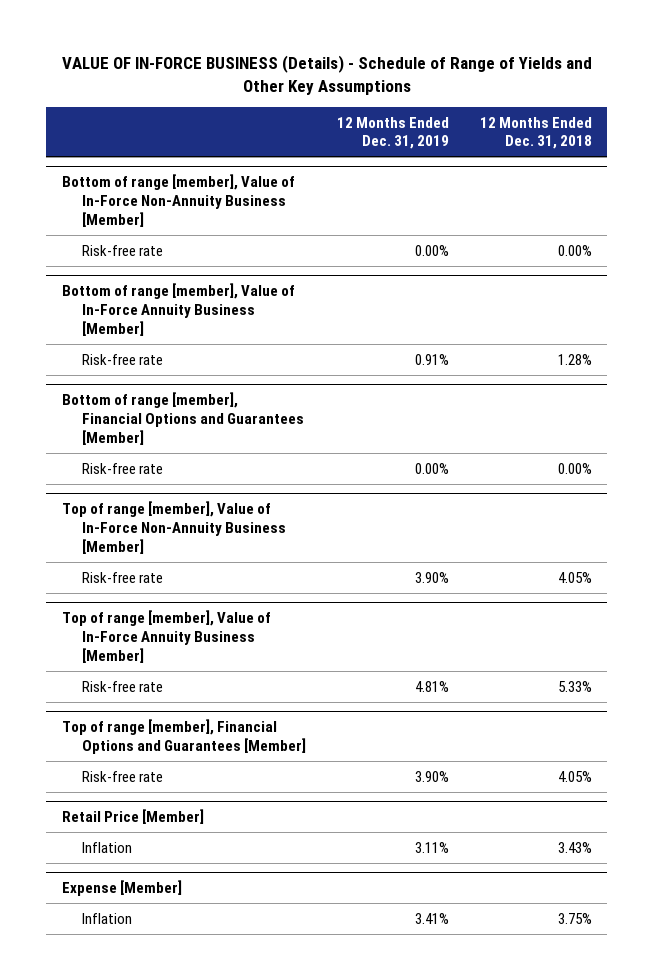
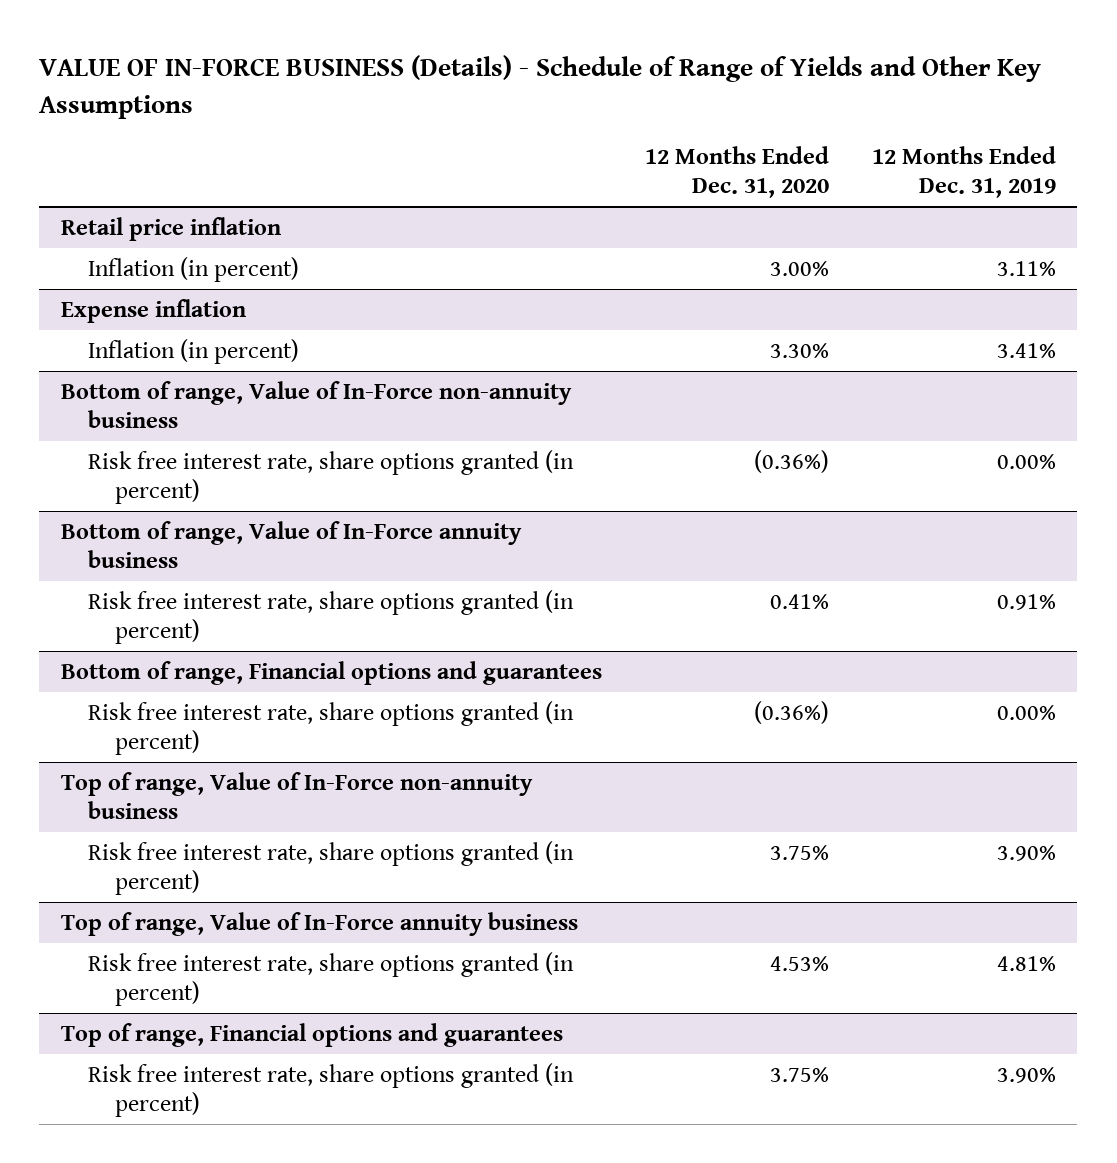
- | 12 Months Ended Dec. 31, 2019 | 12 Months Ended Dec. 31, 2018
+ | 12 Months Ended Dec. 31, 2020 | 12 Months Ended Dec. 31, 2019
- Bottom of range [member], Value of In-Force Non-Annuity Business [Member]
- Risk-free rate | 0.00% | 0.00%
- Bottom of range [member], Value of In-Force Annuity Business [Member]
- Risk-free rate | 0.91% | 1.28%
- Bottom of range [member], Financial Options and Guarantees [Member]
- Risk-free rate | 0.00% | 0.00%
- Top of range [member], Value of In-Force Non-Annuity Business [Member]
- Risk-free rate | 3.90% | 4.05%
- Top of range [member], Value of In-Force Annuity Business [Member]
- Risk-free rate | 4.81% | 5.33%
- Top of range [member], Financial Options and Guarantees [Member]
- Risk-free rate | 3.90% | 4.05%
- Retail Price [Member]
- Inflation | 3.11% | 3.43%
- Expense [Member]
- Inflation | 3.41% | 3.75%
+ Retail price inflation
+ Inflation (in percent) | 3.00% | 3.11%
+ Expense inflation
+ Inflation (in percent) | 3.30% | 3.41%
+ Bottom of range, Value of In-Force non-annuity business
+ Risk free interest rate, share options granted (in percent) | (0.36%) | 0.00%
+ Bottom of range, Value of In-Force annuity business
+ Risk free interest rate, share options granted (in percent) | 0.41% | 0.91%
+ Bottom of range, Financial options and guarantees
+ Risk free interest rate, share options granted (in percent) | (0.36%) | 0.00%
+ Top of range, Value of In-Force non-annuity business
+ Risk free interest rate, share options granted (in percent) | 3.75% | 3.90%
+ Top of range, Value of In-Force annuity business
+ Risk free interest rate, share options granted (in percent) | 4.53% | 4.81%
+ Top of range, Financial options and guarantees
+ Risk free interest rate, share options granted (in percent) | 3.75% | 3.90%

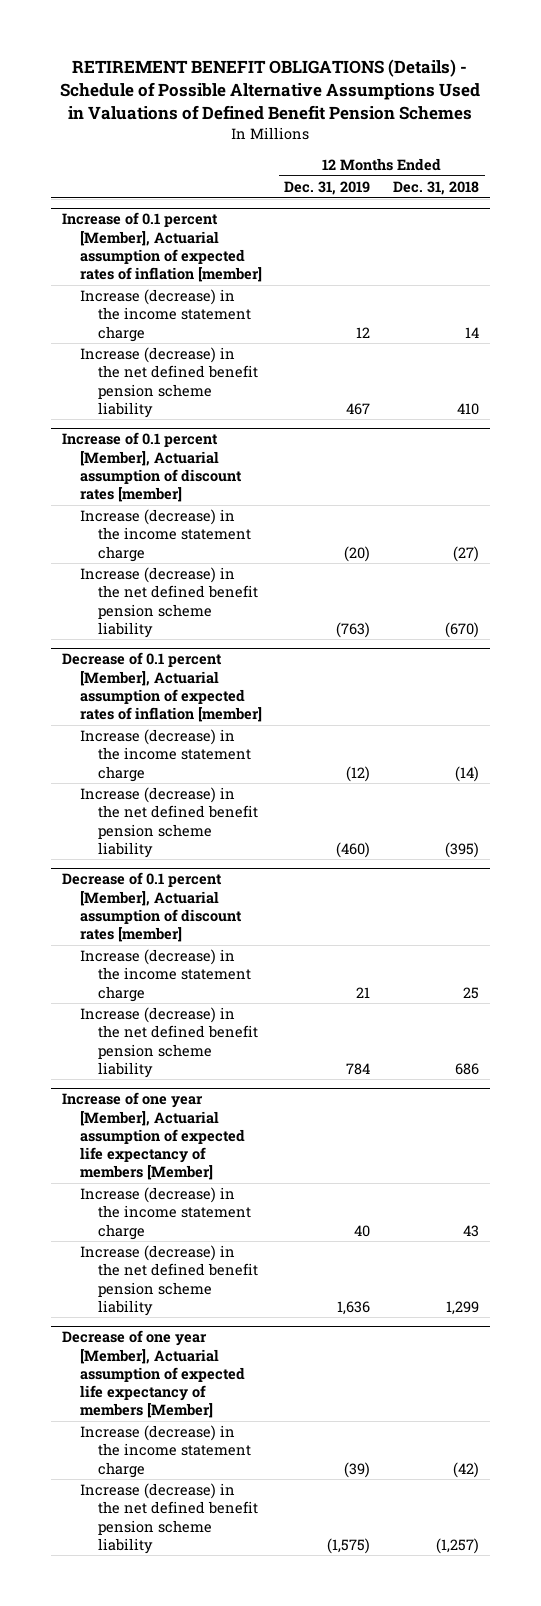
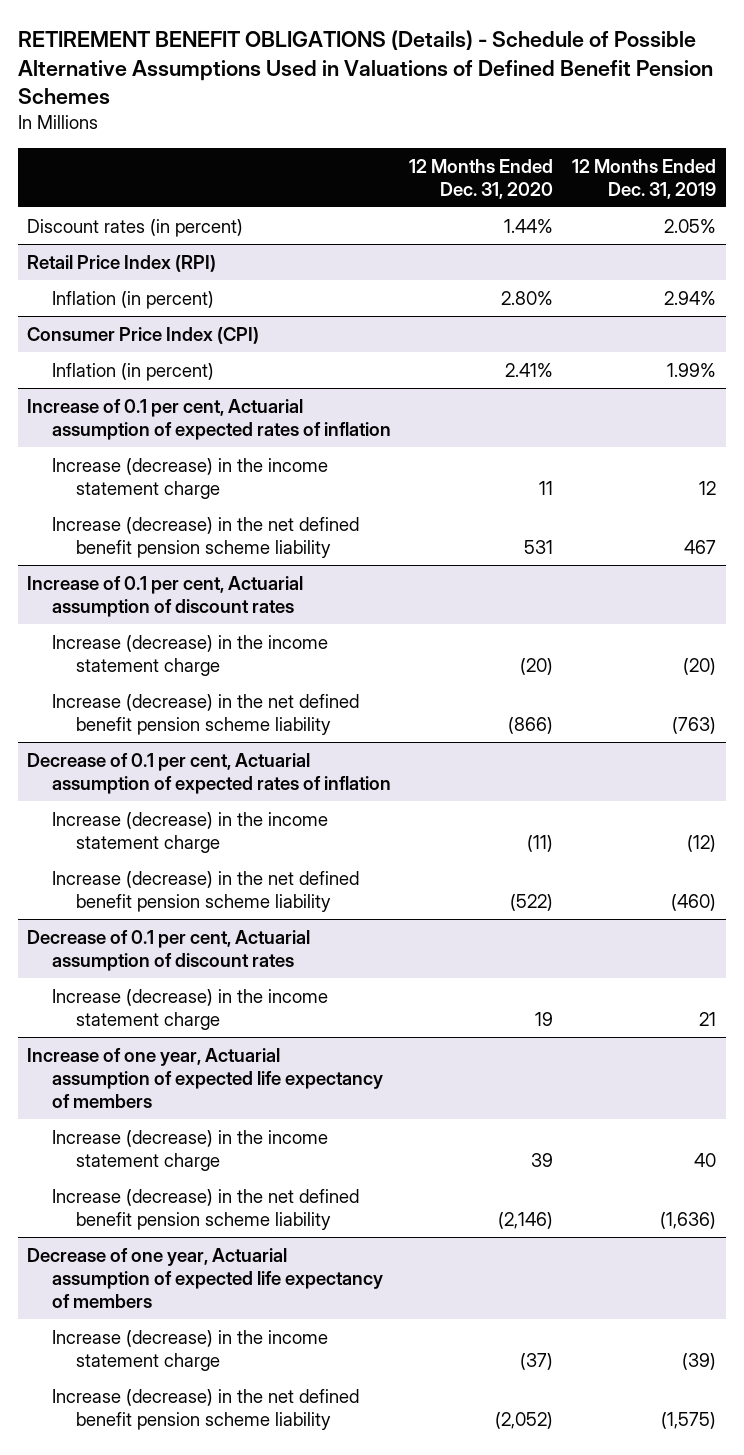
- | 12 Months Ended Dec. 31, 2019 | 12 Months Ended Dec. 31, 2018
+ | 12 Months Ended Dec. 31, 2020 | 12 Months Ended Dec. 31, 2019
- Increase of 0.1 percent [Member], Actuarial assumption of expected rates of inflation [member]
+ Discount rates (in percent) | 1.44% | 2.05%
+ Retail Price Index (RPI)
+ Inflation (in percent) | 2.80% | 2.94%
+ Consumer Price Index (CPI)
+ Inflation (in percent) | 2.41% | 1.99%
+ Increase of 0.1 per cent, Actuarial assumption of expected rates of inflation
- Increase of 0.1 percent [Member], Actuarial assumption of discount rates [member]
+ Increase of 0.1 per cent, Actuarial assumption of discount rates
- Decrease of 0.1 percent [Member], Actuarial assumption of expected rates of inflation [member]
+ Decrease of 0.1 per cent, Actuarial assumption of expected rates of inflation
- Decrease of 0.1 percent [Member], Actuarial assumption of discount rates [member]
+ Decrease of 0.1 per cent, Actuarial assumption of discount rates
- Increase (decrease) in the net defined benefit pension scheme liability | 784 | 686
- Increase of one year [Member], Actuarial assumption of expected life expectancy of members [Member]
+ Increase of one year, Actuarial assumption of expected life expectancy of members
- Increase (decrease) in the net defined benefit pension scheme liability | 1,636 | 1,299
- Decrease of one year [Member], Actuarial assumption of expected life expectancy of members [Member]
+ Increase (decrease) in the net defined benefit pension scheme liability | (2,146) | (1,636)
+ Decrease of one year, Actuarial assumption of expected life expectancy of members

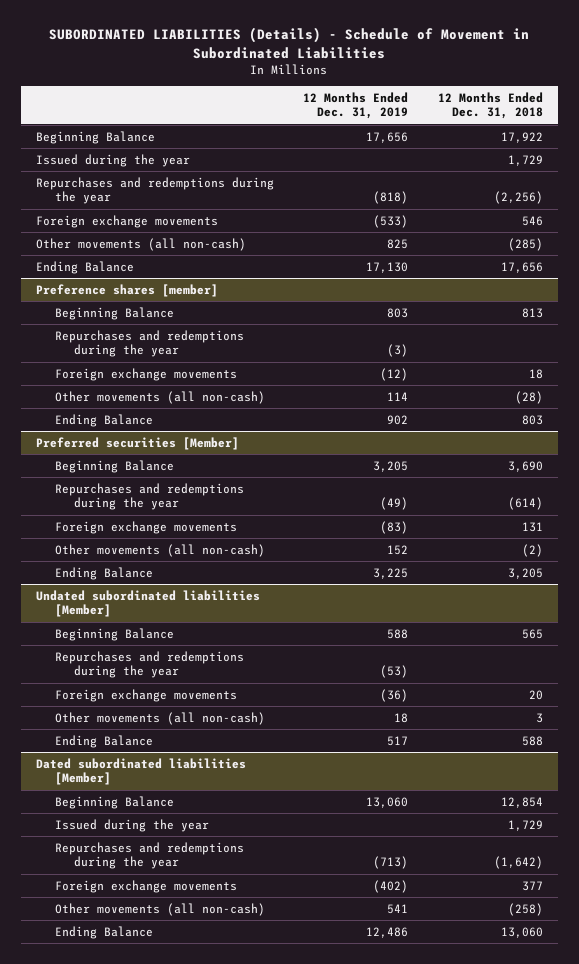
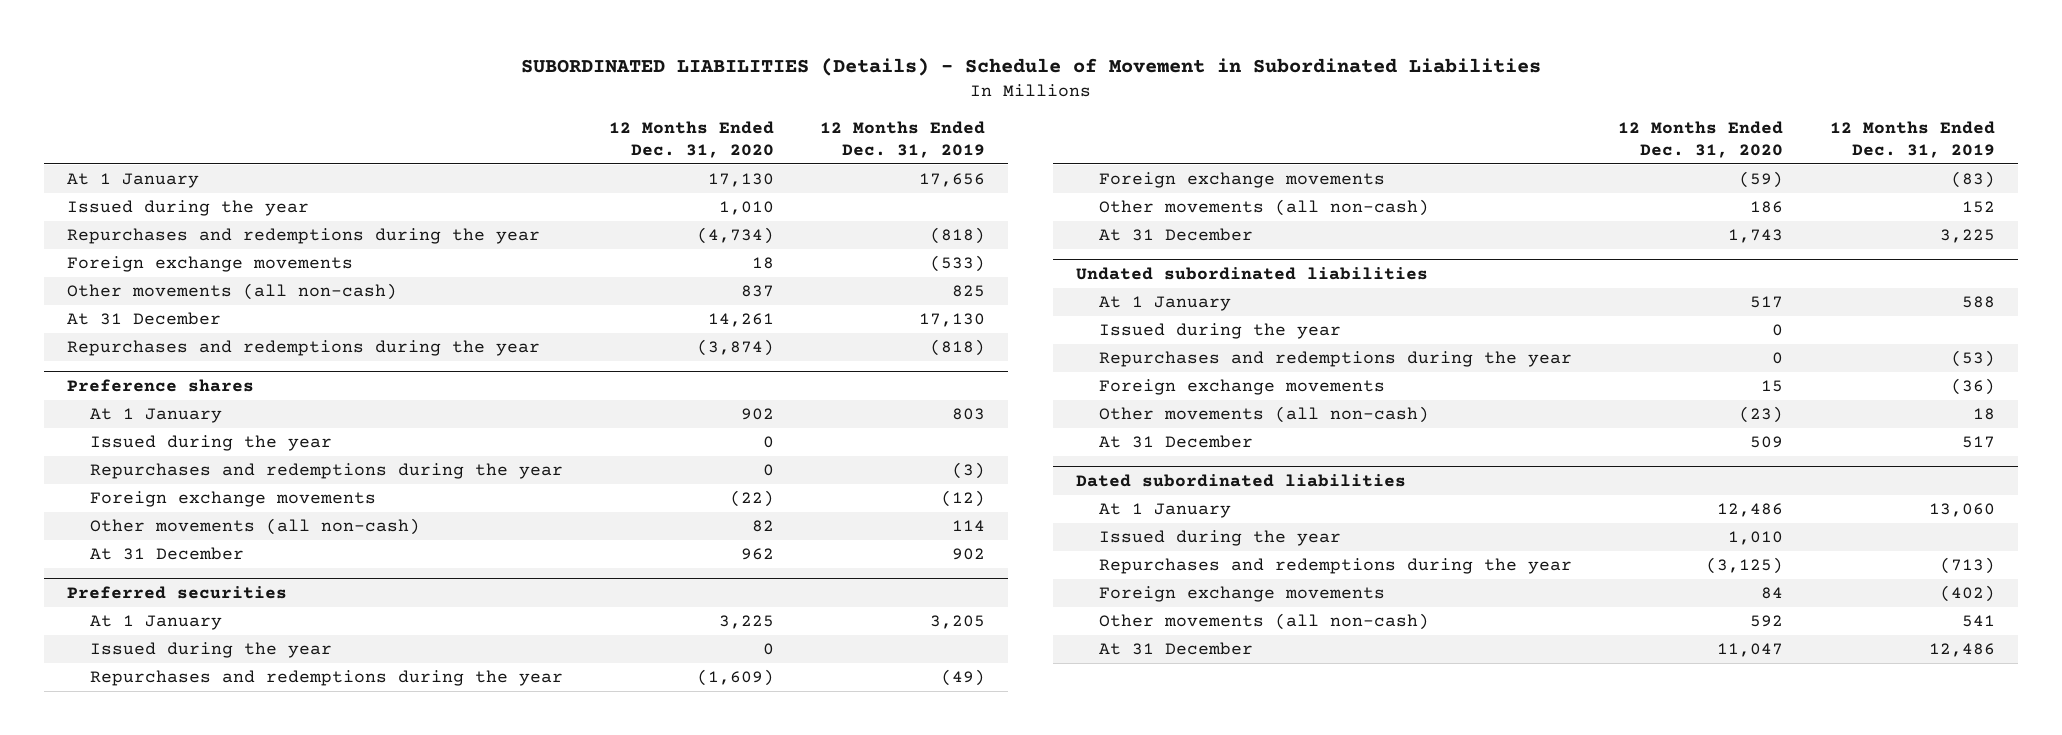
- | 12 Months Ended Dec. 31, 2019 | 12 Months Ended Dec. 31, 2018
+ | 12 Months Ended Dec. 31, 2020 | 12 Months Ended Dec. 31, 2019
- Beginning Balance | 17,656 | 17,922
+ At 1 January | 17,130 | 17,656
- Ending Balance | 17,130 | 17,656
- Preference shares [member]
- Beginning Balance | 803 | 813
+ At 31 December | 14,261 | 17,130
+ Repurchases and redemptions during the year | (3,874) | (818)
+ Preference shares
+ At 1 January | 902 | 803
+ Issued during the year | 0 |
- Ending Balance | 902 | 803
- Preferred securities [Member]
- Beginning Balance | 3,205 | 3,690
+ At 31 December | 962 | 902
+ Preferred securities
+ At 1 January | 3,225 | 3,205
+ Issued during the year | 0 |
- Ending Balance | 3,225 | 3,205
- Undated subordinated liabilities [Member]
- Beginning Balance | 588 | 565
+ At 31 December | 1,743 | 3,225
+ Undated subordinated liabilities
+ At 1 January | 517 | 588
+ Issued during the year | 0 |
- Ending Balance | 517 | 588
- Dated subordinated liabilities [Member]
- Beginning Balance | 13,060 | 12,854
+ At 31 December | 509 | 517
+ Dated subordinated liabilities
+ At 1 January | 12,486 | 13,060
- Ending Balance | 12,486 | 13,060
+ At 31 December | 11,047 | 12,486

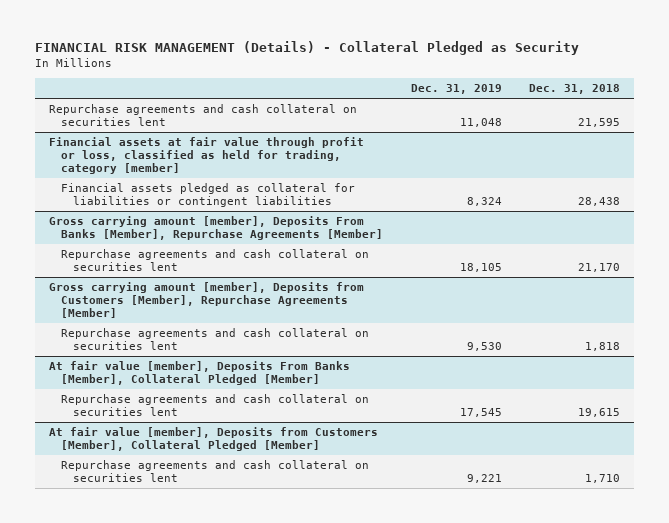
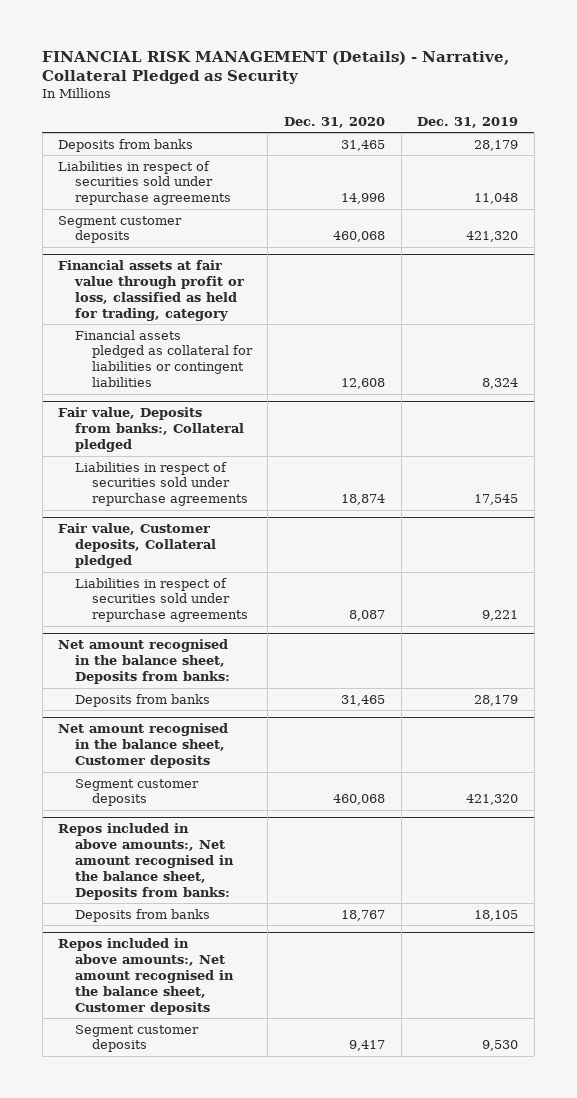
- FINANCIAL RISK MANAGEMENT (Details) - Collateral Pledged as Security
+ FINANCIAL RISK MANAGEMENT (Details) - Narrative, Collateral Pledged as Security
- | Dec. 31, 2019 | Dec. 31, 2018
+ | Dec. 31, 2020 | Dec. 31, 2019
- Repurchase agreements and cash collateral on securities lent | 11,048 | 21,595
- Financial assets at fair value through profit or loss, classified as held for trading, category [member]
+ Deposits from banks | 31,465 | 28,179
+ Liabilities in respect of securities sold under repurchase agreements | 14,996 | 11,048
+ Segment customer deposits | 460,068 | 421,320
+ Financial assets at fair value through profit or loss, classified as held for trading, category
- Gross carrying amount [member], Deposits From Banks [Member], Repurchase Agreements [Member]
- Repurchase agreements and cash collateral on securities lent | 18,105 | 21,170
- Gross carrying amount [member], Deposits from Customers [Member], Repurchase Agreements [Member]
- Repurchase agreements and cash collateral on securities lent | 9,530 | 1,818
- At fair value [member], Deposits From Banks [Member], Collateral Pledged [Member]
- Repurchase agreements and cash collateral on securities lent | 17,545 | 19,615
- At fair value [member], Deposits from Customers [Member], Collateral Pledged [Member]
- Repurchase agreements and cash collateral on securities lent | 9,221 | 1,710
+ Fair value, Deposits from banks:, Collateral pledged
+ Liabilities in respect of securities sold under repurchase agreements | 18,874 | 17,545
+ Fair value, Customer deposits, Collateral pledged
+ Liabilities in respect of securities sold under repurchase agreements | 8,087 | 9,221
+ Net amount recognised in the balance sheet, Deposits from banks:
+ Deposits from banks | 31,465 | 28,179
+ Net amount recognised in the balance sheet, Customer deposits
+ Segment customer deposits | 460,068 | 421,320
+ Repos included in above amounts:, Net amount recognised in the balance sheet, Deposits from banks:
+ Deposits from banks | 18,767 | 18,105
+ Repos included in above amounts:, Net amount recognised in the balance sheet, Customer deposits
+ Segment customer deposits | 9,417 | 9,530

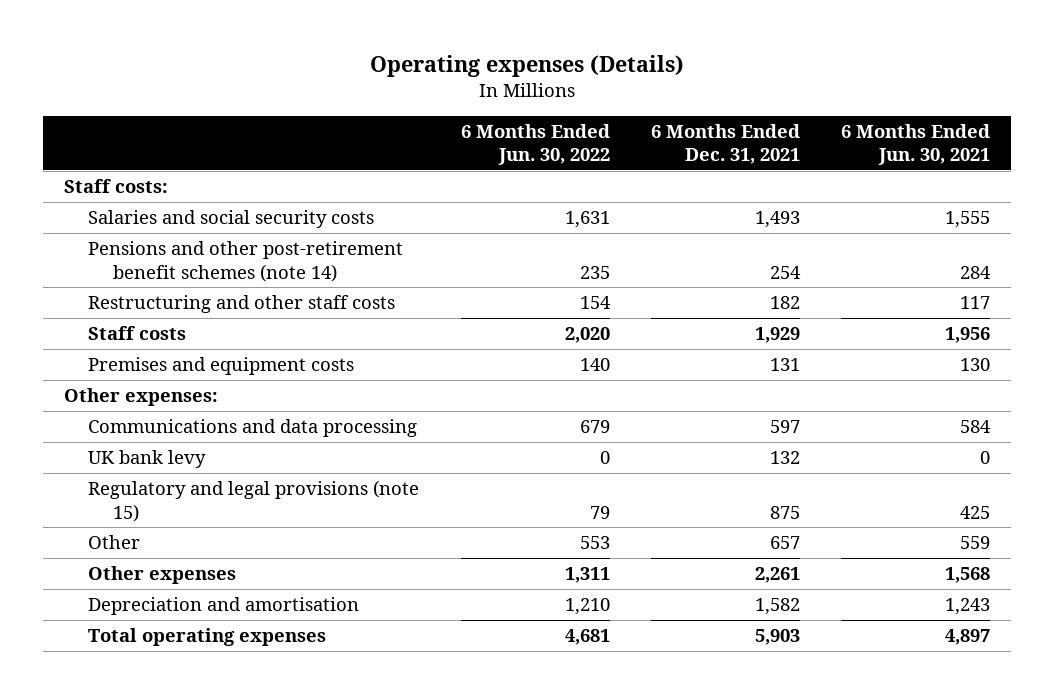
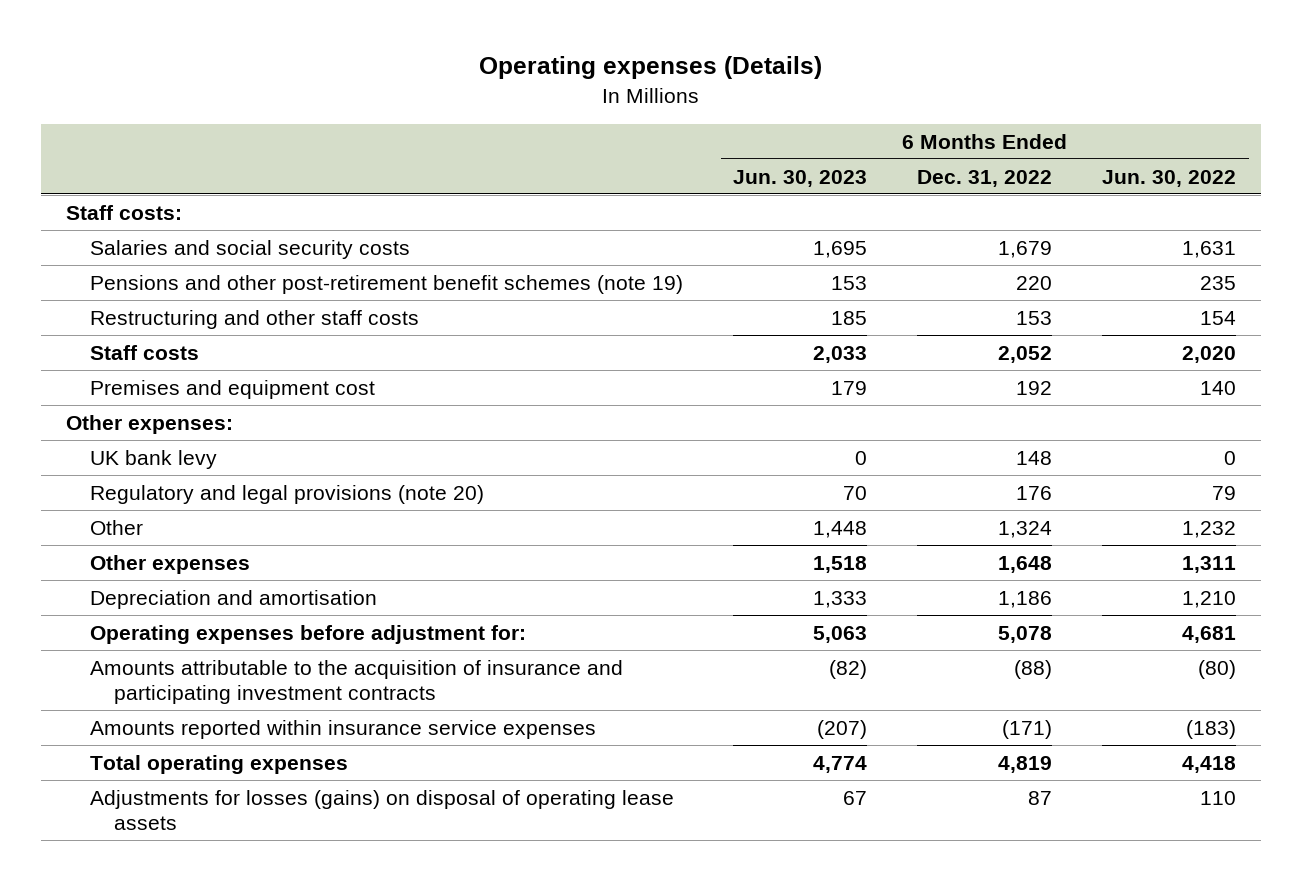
- | 6 Months Ended Jun. 30, 2022 | 6 Months Ended Dec. 31, 2021 | 6 Months Ended Jun. 30, 2021
+ | 6 Months Ended Jun. 30, 2023 | 6 Months Ended Dec. 31, 2022 | 6 Months Ended Jun. 30, 2022
- Pensions and other post-retirement benefit schemes (note 14) | 235 | 254 | 284
+ Pensions and other post-retirement benefit schemes (note 19) | 153 | 220 | 235
- Premises and equipment costs | 140 | 131 | 130
+ Premises and equipment cost | 179 | 192 | 140
- Communications and data processing | 679 | 597 | 584
- Regulatory and legal provisions (note 15) | 79 | 875 | 425
- Other | 553 | 657 | 559
+ Regulatory and legal provisions (note 20) | 70 | 176 | 79
+ Other | 1,448 | 1,324 | 1,232
- Total operating expenses | 4,681 | 5,903 | 4,897
+ Operating expenses before adjustment for: | 5,063 | 5,078 | 4,681
+ Amounts attributable to the acquisition of insurance and participating investment contracts | (82) | (88) | (80)
+ Amounts reported within insurance service expenses | (207) | (171) | (183)
+ Total operating expenses | 4,774 | 4,819 | 4,418
+ Adjustments for losses (gains) on disposal of operating lease assets | 67 | 87 | 110

